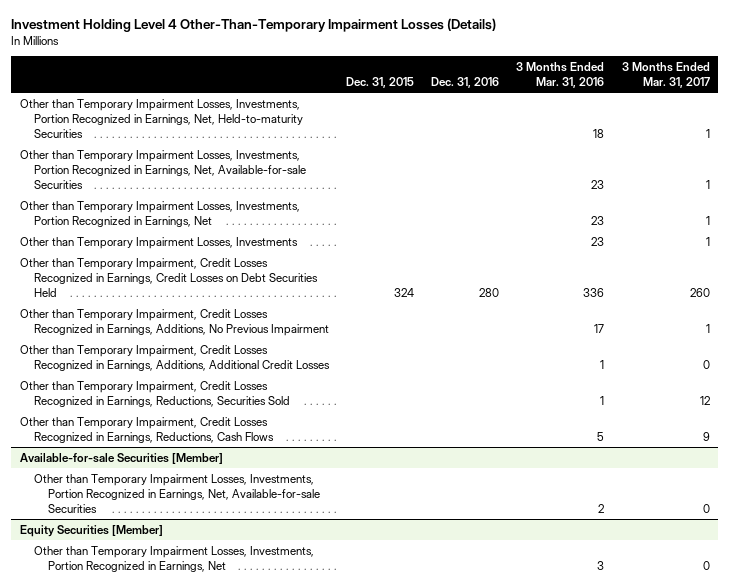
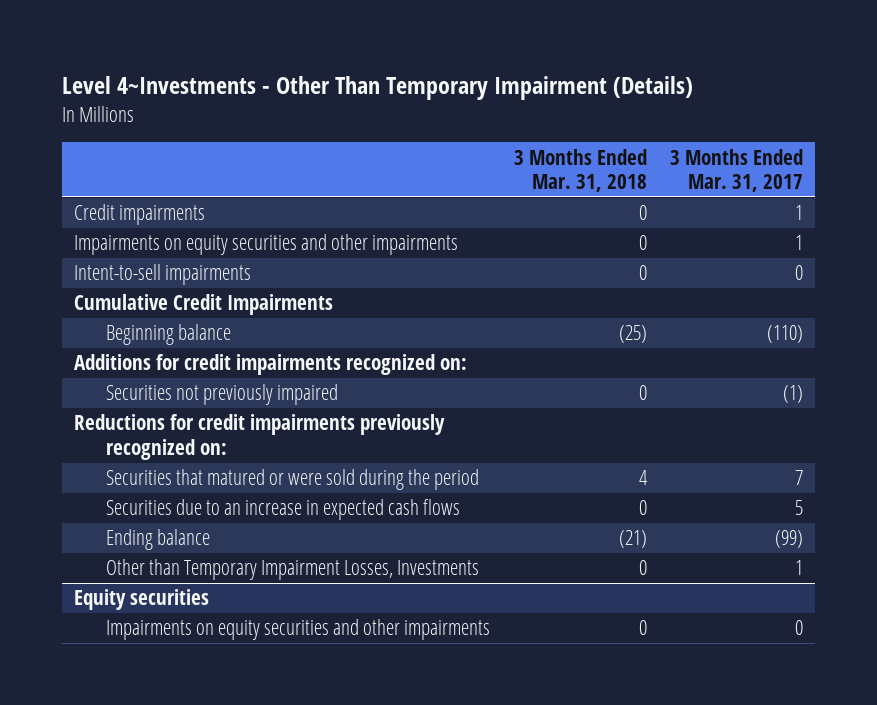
- Investment Holding Level 4 Other-Than-Temporary Impairment Losses (Details)
+ Level 4~Investments - Other Than Temporary Impairment (Details)
- | Dec. 31, 2015 | Dec. 31, 2016 | 3 Months Ended Mar. 31, 2016 | 3 Months Ended Mar. 31, 2017
+ | 3 Months Ended Mar. 31, 2018 | 3 Months Ended Mar. 31, 2017
- Other than Temporary Impairment Losses, Investments, Portion Recognized in Earnings, Net, Held-to-maturity Securities | | | 18 | 1
- Other than Temporary Impairment Losses, Investments, Portion Recognized in Earnings, Net, Available-for-sale Securities | | | 23 | 1
- Other than Temporary Impairment Losses, Investments, Portion Recognized in Earnings, Net | | | 23 | 1
+ Credit impairments | 0 | 1
+ Impairments on equity securities and other impairments | 0 | 1
+ Intent-to-sell impairments | 0 | 0
+ Cumulative Credit Impairments
+ Beginning balance | (25) | (110)
+ Additions for credit impairments recognized on:
+ Securities not previously impaired | 0 | (1)
+ Reductions for credit impairments previously recognized on:
+ Securities that matured or were sold during the period | 4 | 7
+ Securities due to an increase in expected cash flows | 0 | 5
+ Ending balance | (21) | (99)
- Other than Temporary Impairment, Credit Losses Recognized in Earnings, Credit Losses on Debt Securities Held | 324 | 280 | 336 | 260
- Other than Temporary Impairment, Credit Losses Recognized in Earnings, Additions, No Previous Impairment | | | 17 | 1
- Other than Temporary Impairment, Credit Losses Recognized in Earnings, Additions, Additional Credit Losses | | | 1 | 0
- Other than Temporary Impairment, Credit Losses Recognized in Earnings, Reductions, Securities Sold | | | 1 | 12
- Other than Temporary Impairment, Credit Losses Recognized in Earnings, Reductions, Cash Flows | | | 5 | 9
- Available-for-sale Securities [Member]
- Other than Temporary Impairment Losses, Investments, Portion Recognized in Earnings, Net, Available-for-sale Securities | | | 2 | 0
- Equity Securities [Member]
- Other than Temporary Impairment Losses, Investments, Portion Recognized in Earnings, Net | | | 3 | 0
+ Equity securities
+ Impairments on equity securities and other impairments | 0 | 0

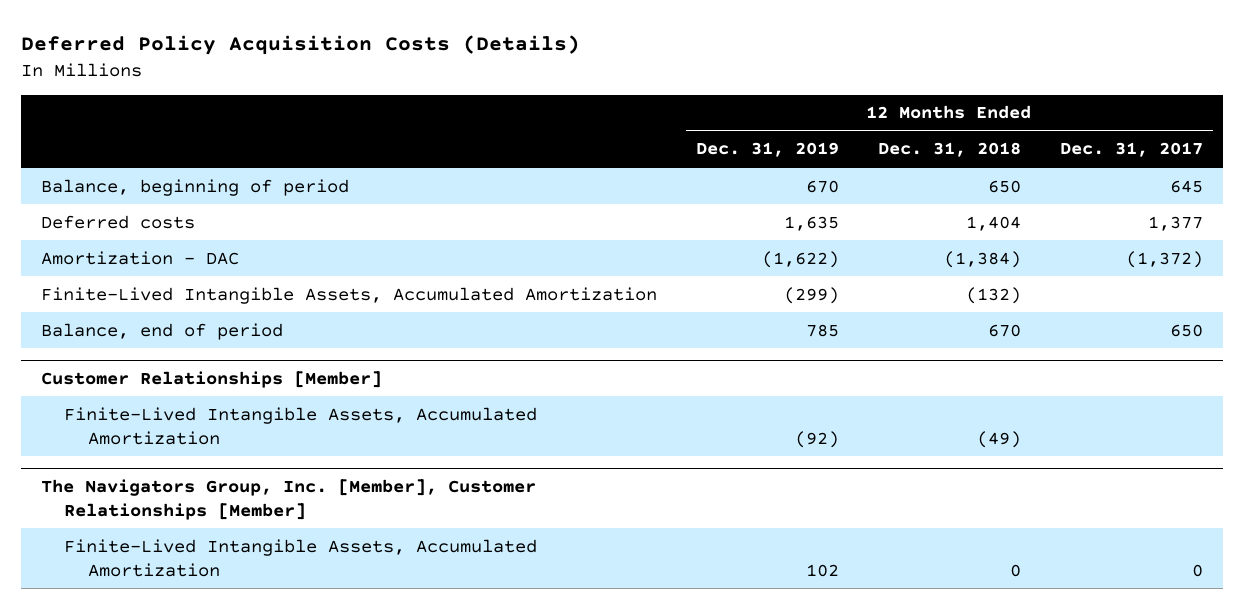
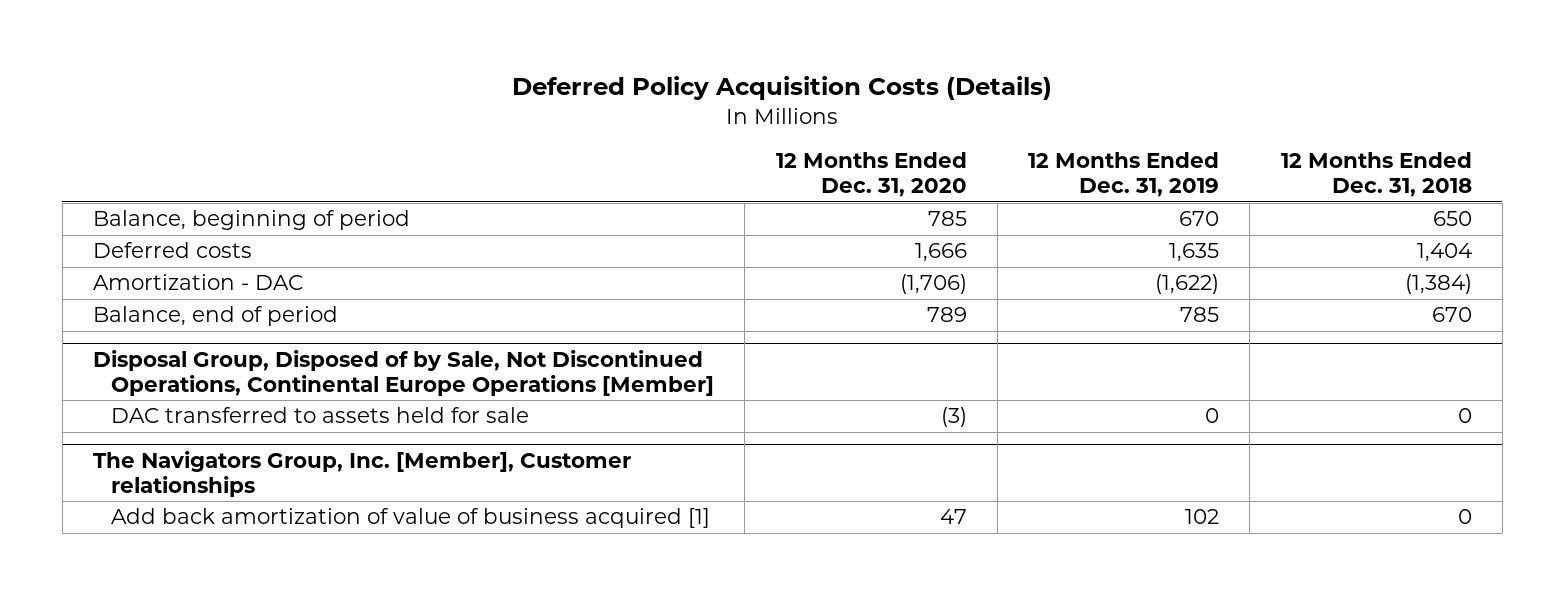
- | 12 Months Ended Dec. 31, 2019 | 12 Months Ended Dec. 31, 2018 | 12 Months Ended Dec. 31, 2017
+ | 12 Months Ended Dec. 31, 2020 | 12 Months Ended Dec. 31, 2019 | 12 Months Ended Dec. 31, 2018
- Finite-Lived Intangible Assets, Accumulated Amortization | (299) | (132) |
- Customer Relationships [Member]
- Finite-Lived Intangible Assets, Accumulated Amortization | (92) | (49) |
- The Navigators Group, Inc. [Member], Customer Relationships [Member]
- Finite-Lived Intangible Assets, Accumulated Amortization | 102 | 0 | 0
+ Disposal Group, Disposed of by Sale, Not Discontinued Operations, Continental Europe Operations [Member]
+ DAC transferred to assets held for sale | (3) | 0 | 0
+ The Navigators Group, Inc. [Member], Customer relationships
+ Add back amortization of value of business acquired [1] | 47 | 102 | 0

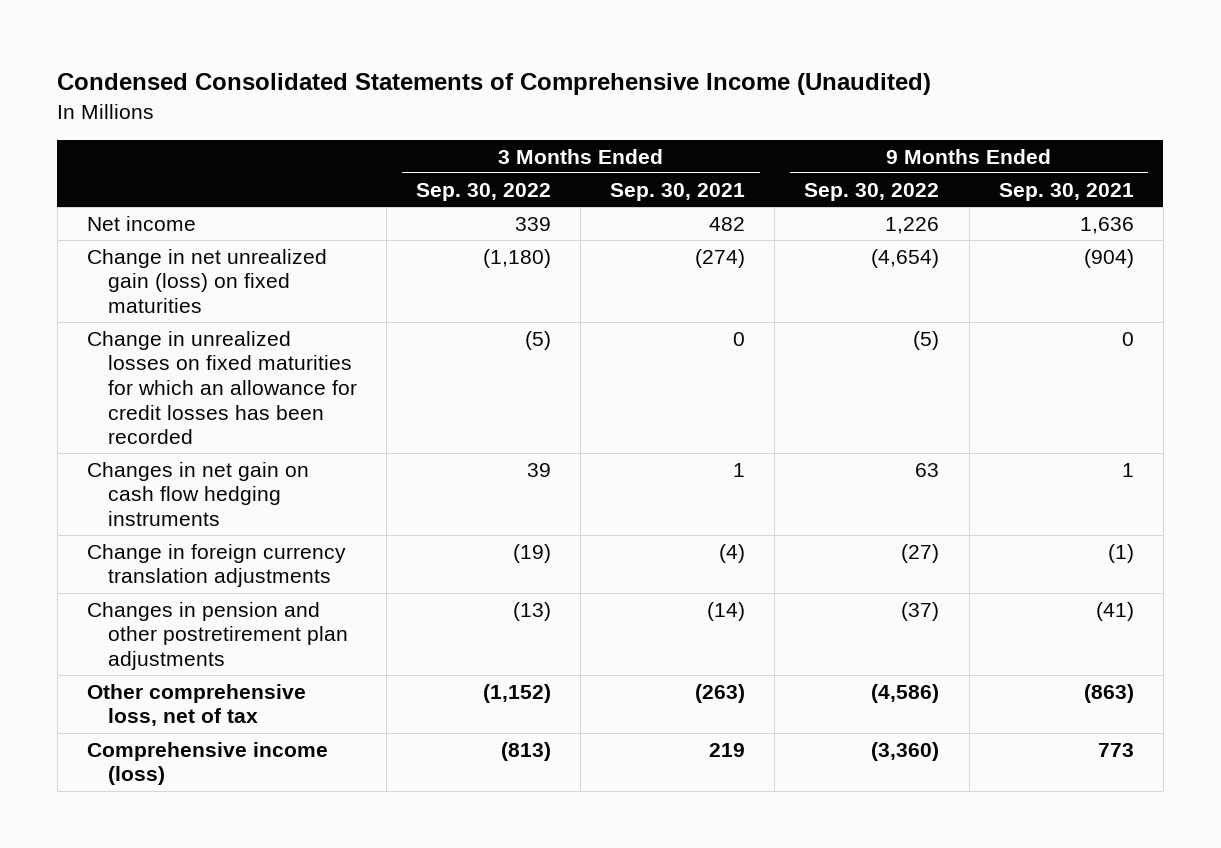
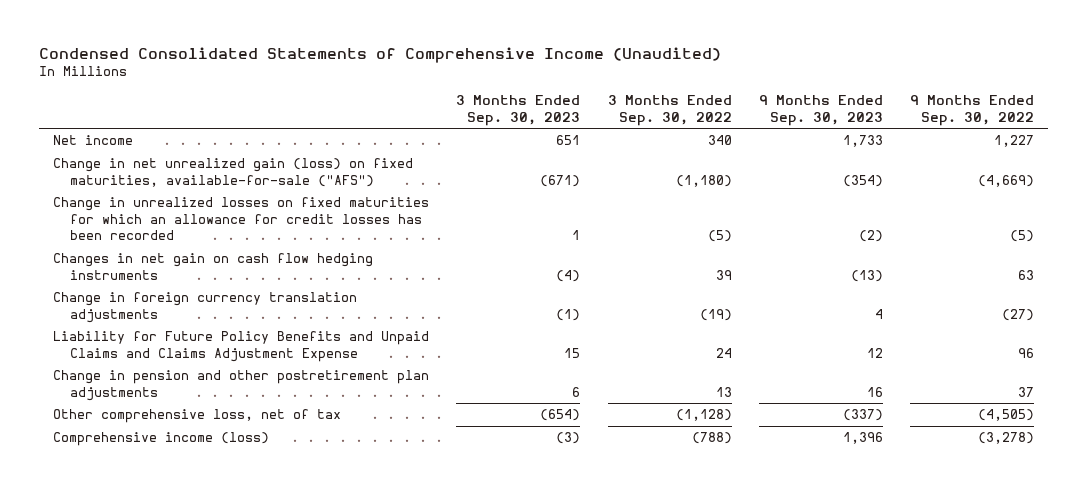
- | 3 Months Ended Sep. 30, 2022 | 3 Months Ended Sep. 30, 2021 | 9 Months Ended Sep. 30, 2022 | 9 Months Ended Sep. 30, 2021
+ | 3 Months Ended Sep. 30, 2023 | 3 Months Ended Sep. 30, 2022 | 9 Months Ended Sep. 30, 2023 | 9 Months Ended Sep. 30, 2022
- Net income | 339 | 482 | 1,226 | 1,636
- Change in net unrealized gain (loss) on fixed maturities | (1,180) | (274) | (4,654) | (904)
+ Net income | 651 | 340 | 1,733 | 1,227
+ Change in net unrealized gain (loss) on fixed maturities, available-for-sale ("AFS") | (671) | (1,180) | (354) | (4,669)
- Changes in pension and other postretirement plan adjustments | (13) | (14) | (37) | (41)
- Other comprehensive loss, net of tax | (1,152) | (263) | (4,586) | (863)
- Comprehensive income (loss) | (813) | 219 | (3,360) | 773
+ Liability for Future Policy Benefits and Unpaid Claims and Claims Adjustment Expense | 15 | 24 | 12 | 96
+ Change in pension and other postretirement plan adjustments | 6 | 13 | 16 | 37
+ Other comprehensive loss, net of tax | (654) | (1,128) | (337) | (4,505)
+ Comprehensive income (loss) | (3) | (788) | 1,396 | (3,278)

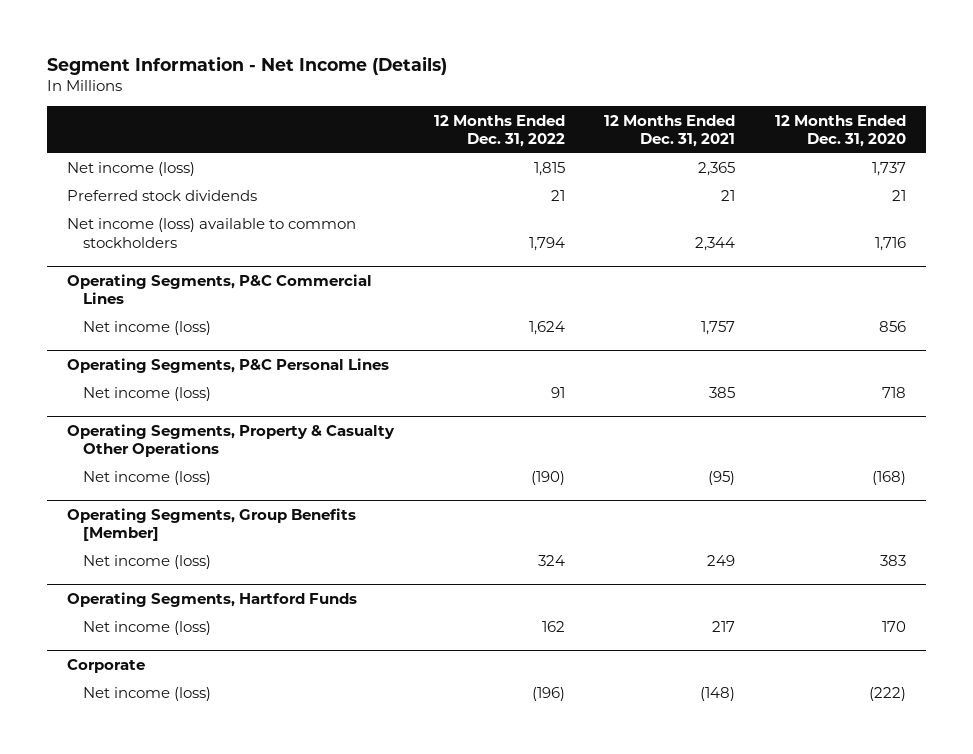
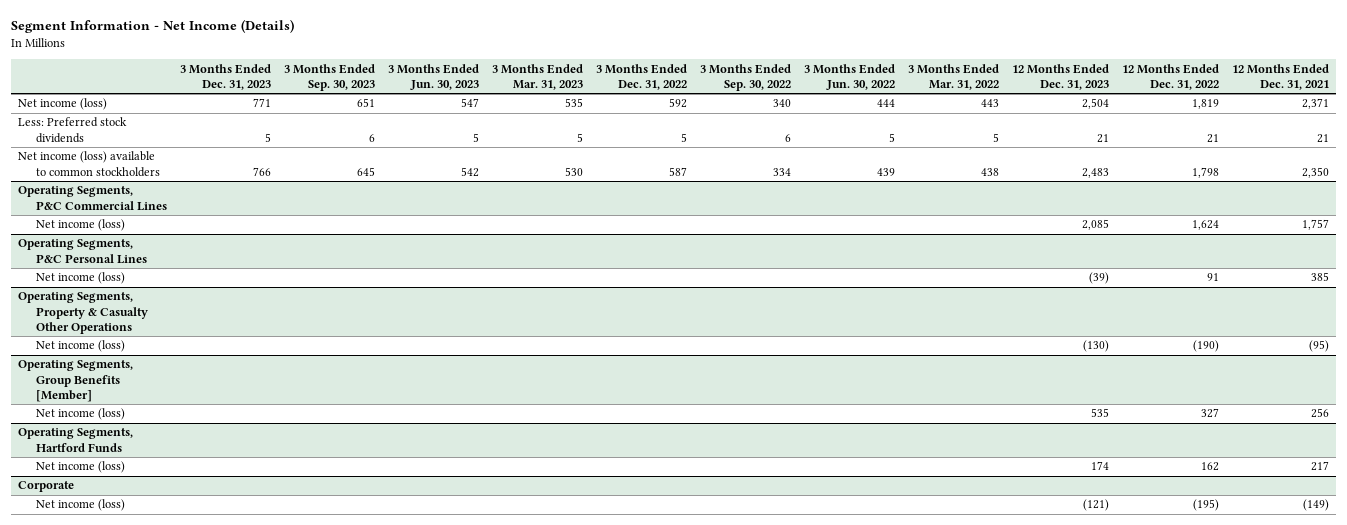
- | 12 Months Ended Dec. 31, 2022 | 12 Months Ended Dec. 31, 2021 | 12 Months Ended Dec. 31, 2020
+ | 3 Months Ended Dec. 31, 2023 | 3 Months Ended Sep. 30, 2023 | 3 Months Ended Jun. 30, 2023 | 3 Months Ended Mar. 31, 2023 | 3 Months Ended Dec. 31, 2022 | 3 Months Ended Sep. 30, 2022 | 3 Months Ended Jun. 30, 2022 | 3 Months Ended Mar. 31, 2022 | 12 Months Ended Dec. 31, 2023 | 12 Months Ended Dec. 31, 2022 | 12 Months Ended Dec. 31, 2021
- Net income (loss) | 1,815 | 2,365 | 1,737
- Preferred stock dividends | 21 | 21 | 21
- Net income (loss) available to common stockholders | 1,794 | 2,344 | 1,716
+ Net income (loss) | 771 | 651 | 547 | 535 | 592 | 340 | 444 | 443 | 2,504 | 1,819 | 2,371
+ Less: Preferred stock dividends | 5 | 6 | 5 | 5 | 5 | 6 | 5 | 5 | 21 | 21 | 21
+ Net income (loss) available to common stockholders | 766 | 645 | 542 | 530 | 587 | 334 | 439 | 438 | 2,483 | 1,798 | 2,350
@ Operating Segments, Group Benefits [Member]
- Net income (loss) | 324 | 249 | 383
+ Net income (loss) | | | | | | | | | 535 | 327 | 256
@ Corporate
- Net income (loss) | (196) | (148) | (222)
+ Net income (loss) | | | | | | | | | (121) | (195) | (149)

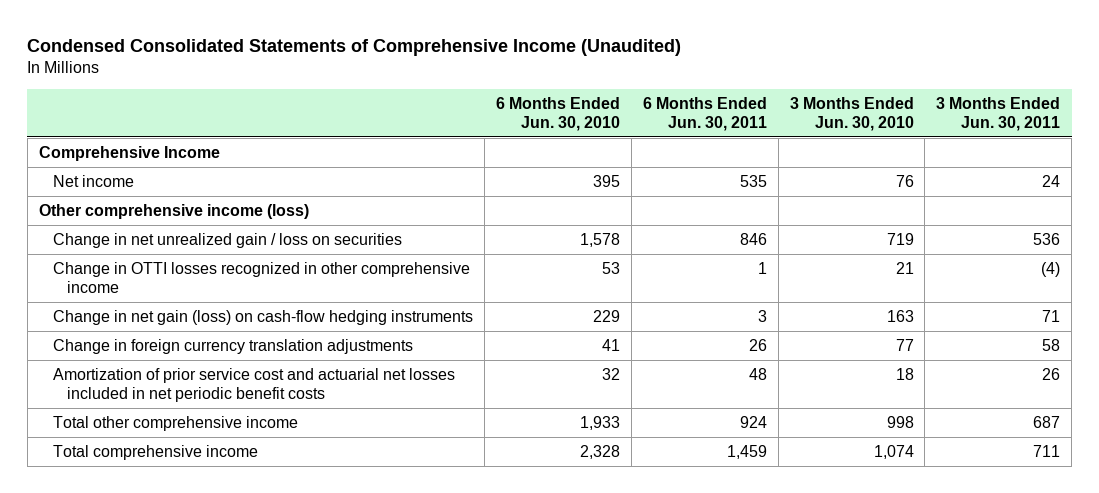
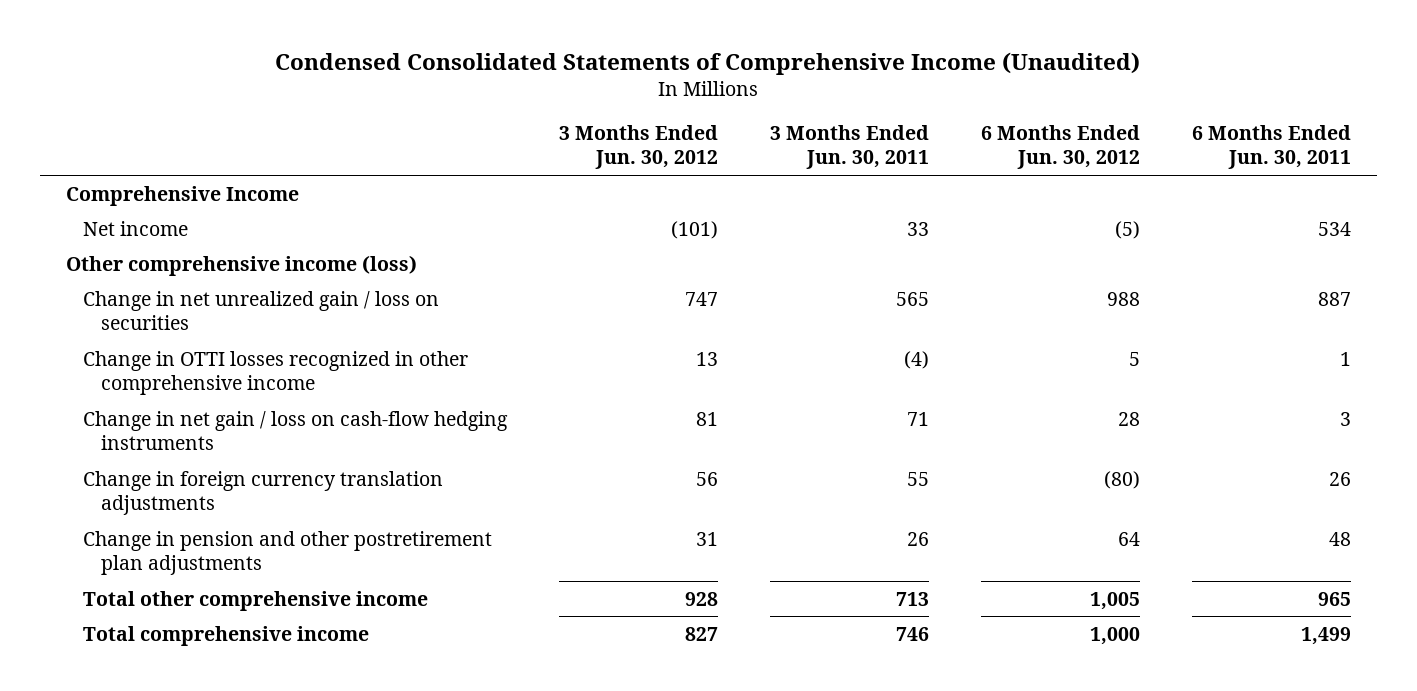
- | 6 Months Ended Jun. 30, 2010 | 6 Months Ended Jun. 30, 2011 | 3 Months Ended Jun. 30, 2010 | 3 Months Ended Jun. 30, 2011
+ | 3 Months Ended Jun. 30, 2012 | 3 Months Ended Jun. 30, 2011 | 6 Months Ended Jun. 30, 2012 | 6 Months Ended Jun. 30, 2011
- Net income | 395 | 535 | 76 | 24
+ Net income | (101) | 33 | (5) | 534
- Change in net unrealized gain / loss on securities | 1,578 | 846 | 719 | 536
+ Change in net unrealized gain / loss on securities | 747 | 565 | 988 | 887
- Change in net gain (loss) on cash-flow hedging instruments | 229 | 3 | 163 | 71
- Change in foreign currency translation adjustments | 41 | 26 | 77 | 58
- Amortization of prior service cost and actuarial net losses included in net periodic benefit costs | 32 | 48 | 18 | 26
- Total other comprehensive income | 1,933 | 924 | 998 | 687
- Total comprehensive income | 2,328 | 1,459 | 1,074 | 711
+ Change in net gain / loss on cash-flow hedging instruments | 81 | 71 | 28 | 3
+ Change in foreign currency translation adjustments | 56 | 55 | (80) | 26
+ Change in pension and other postretirement plan adjustments | 31 | 26 | 64 | 48
+ Total other comprehensive income | 928 | 713 | 1,005 | 965
+ Total comprehensive income | 827 | 746 | 1,000 | 1,499

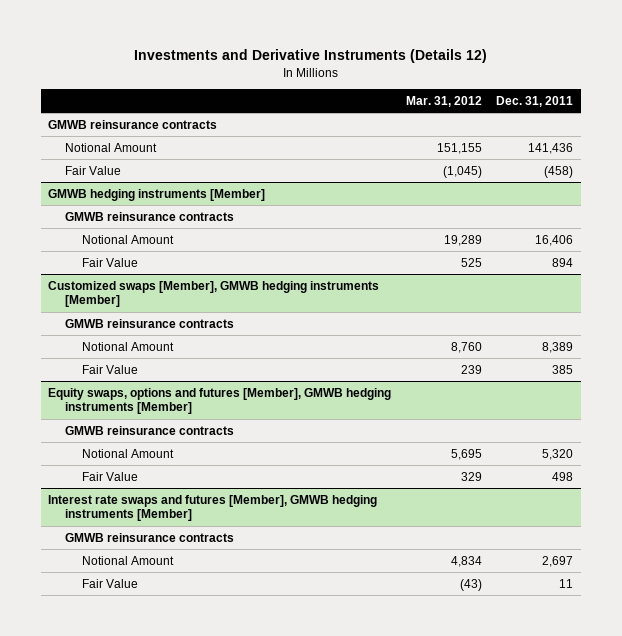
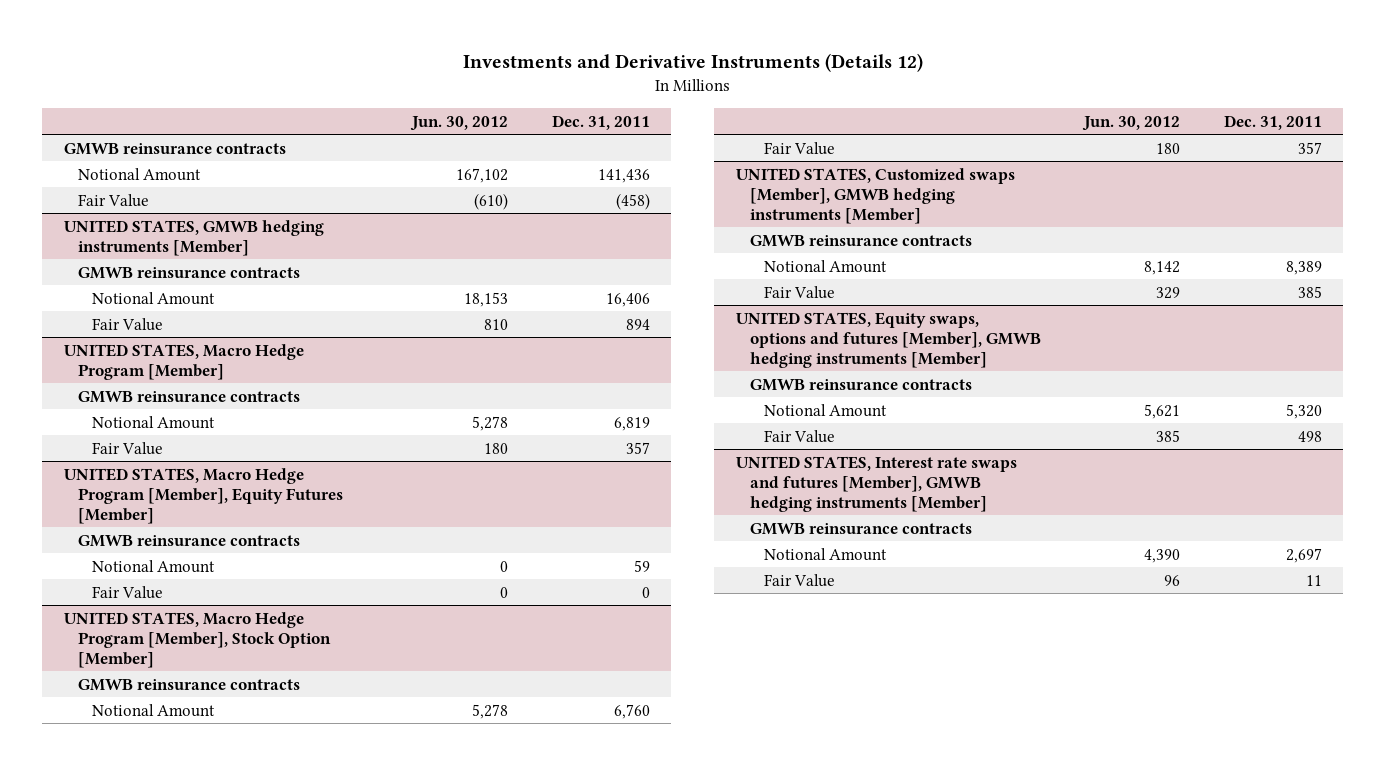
- | Mar. 31, 2012 | Dec. 31, 2011
+ | Jun. 30, 2012 | Dec. 31, 2011
- GMWB hedging instruments [Member]
+ UNITED STATES, GMWB hedging instruments [Member]
- Customized swaps [Member], GMWB hedging instruments [Member]
+ UNITED STATES, Macro Hedge Program [Member]
+ Notional Amount | 5,278 | 6,819
+ Fair Value | 180 | 357
+ UNITED STATES, Macro Hedge Program [Member], Equity Futures [Member]
+ GMWB reinsurance contracts
+ Notional Amount | 0 | 59
+ Fair Value | 0 | 0
+ UNITED STATES, Macro Hedge Program [Member], Stock Option [Member]
+ GMWB reinsurance contracts
+ Notional Amount | 5,278 | 6,760
+ Fair Value | 180 | 357
+ UNITED STATES, Customized swaps [Member], GMWB hedging instruments [Member]
+ GMWB reinsurance contracts
- Equity swaps, options and futures [Member], GMWB hedging instruments [Member]
+ UNITED STATES, Equity swaps, options and futures [Member], GMWB hedging instruments [Member]
- Interest rate swaps and futures [Member], GMWB hedging instruments [Member]
+ UNITED STATES, Interest rate swaps and futures [Member], GMWB hedging instruments [Member]

